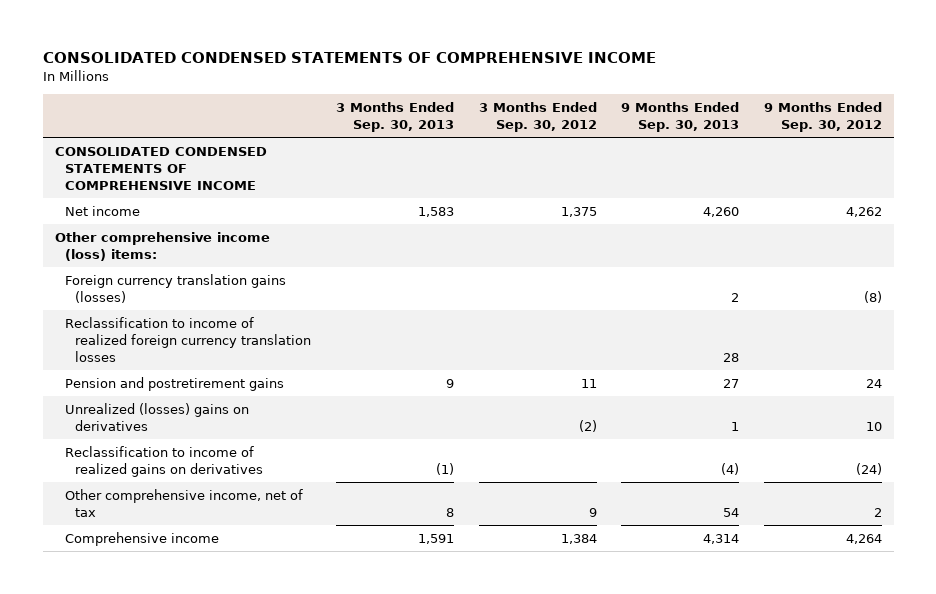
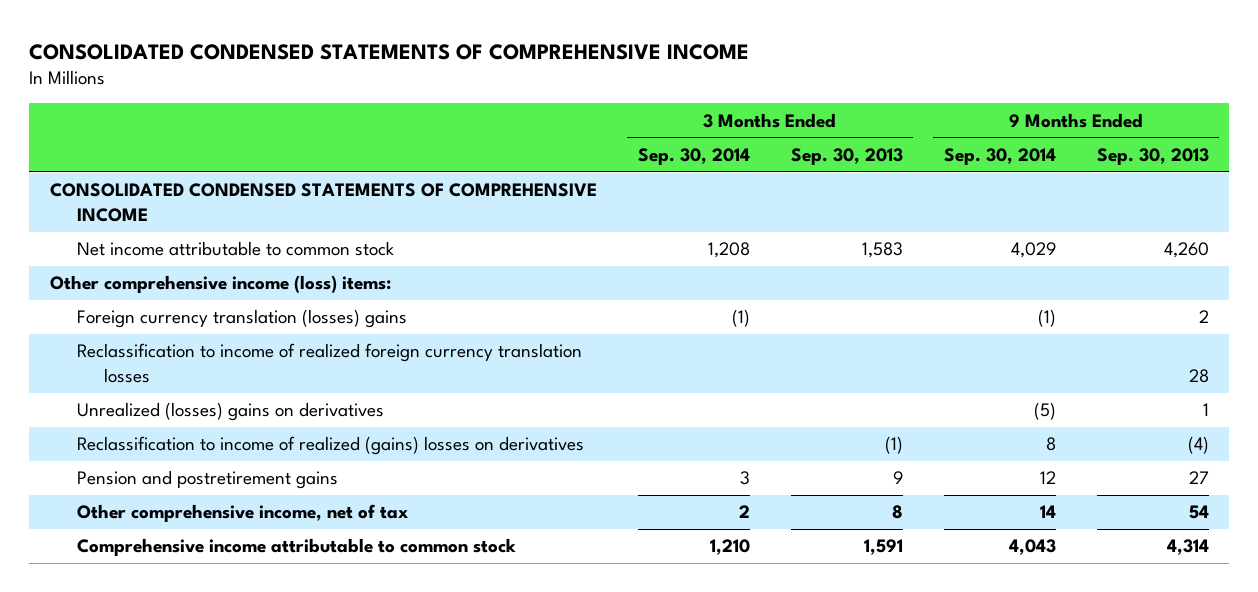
- | 3 Months Ended Sep. 30, 2013 | 3 Months Ended Sep. 30, 2012 | 9 Months Ended Sep. 30, 2013 | 9 Months Ended Sep. 30, 2012
+ | 3 Months Ended Sep. 30, 2014 | 3 Months Ended Sep. 30, 2013 | 9 Months Ended Sep. 30, 2014 | 9 Months Ended Sep. 30, 2013
- Net income | 1,583 | 1,375 | 4,260 | 4,262
+ Net income attributable to common stock | 1,208 | 1,583 | 4,029 | 4,260
- Foreign currency translation gains (losses) | | | 2 | (8)
+ Foreign currency translation (losses) gains | (1) | | (1) | 2
- Reclassification to income of realized gains on derivatives | (1) | | (4) | (24)
+ Reclassification to income of realized (gains) losses on derivatives | | (1) | 8 | (4)
moved down: Pension and postretirement gains | 3 | 9 | 12 | 27
- Comprehensive income | 1,591 | 1,384 | 4,314 | 4,264
+ Comprehensive income attributable to common stock | 1,210 | 1,591 | 4,043 | 4,314

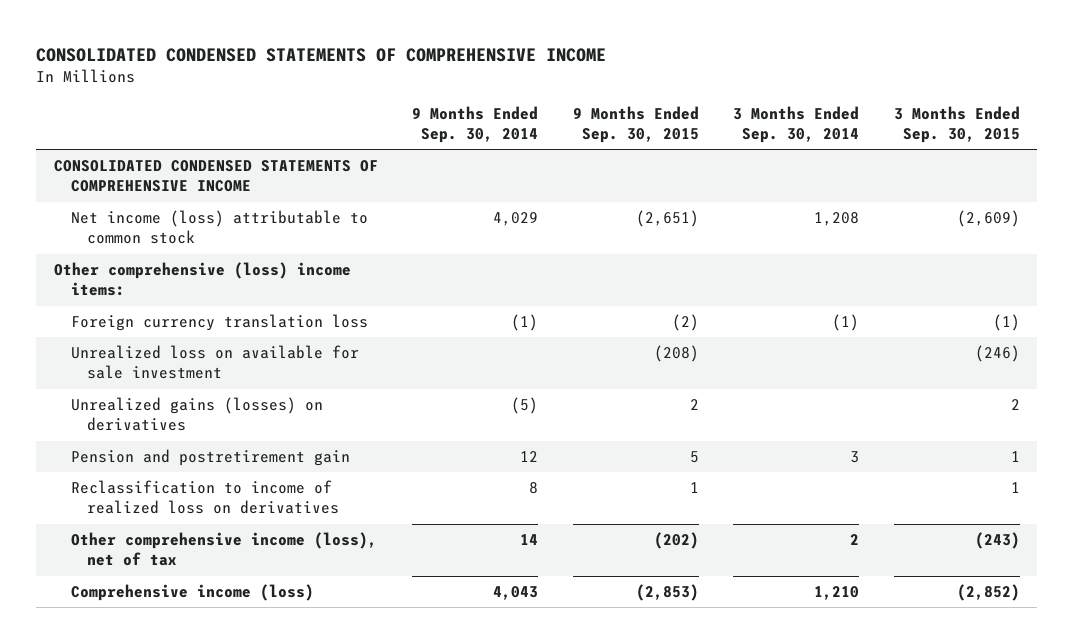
- | 3 Months Ended Sep. 30, 2014 | 3 Months Ended Sep. 30, 2013 | 9 Months Ended Sep. 30, 2014 | 9 Months Ended Sep. 30, 2013
+ | 9 Months Ended Sep. 30, 2014 | 9 Months Ended Sep. 30, 2015 | 3 Months Ended Sep. 30, 2014 | 3 Months Ended Sep. 30, 2015
- Net income attributable to common stock | 1,208 | 1,583 | 4,029 | 4,260
- Other comprehensive income (loss) items:
- Foreign currency translation (losses) gains | (1) | | (1) | 2
- Reclassification to income of realized foreign currency translation losses | | | | 28
- Unrealized (losses) gains on derivatives | | | (5) | 1
- Reclassification to income of realized (gains) losses on derivatives | | (1) | 8 | (4)
- Pension and postretirement gains | 3 | 9 | 12 | 27
- Other comprehensive income, net of tax | 2 | 8 | 14 | 54
- Comprehensive income attributable to common stock | 1,210 | 1,591 | 4,043 | 4,314
+ Net income (loss) attributable to common stock | 4,029 | (2,651) | 1,208 | (2,609)
+ Other comprehensive (loss) income items:
+ Foreign currency translation loss | (1) | (2) | (1) | (1)
+ Unrealized loss on available for sale investment | | (208) | | (246)
+ Unrealized gains (losses) on derivatives | (5) | 2 | | 2
+ Pension and postretirement gain | 12 | 5 | 3 | 1
+ Reclassification to income of realized loss on derivatives | 8 | 1 | | 1
+ Other comprehensive income (loss), net of tax | 14 | (202) | 2 | (243)
+ Comprehensive income (loss) | 4,043 | (2,853) | 1,210 | (2,852)

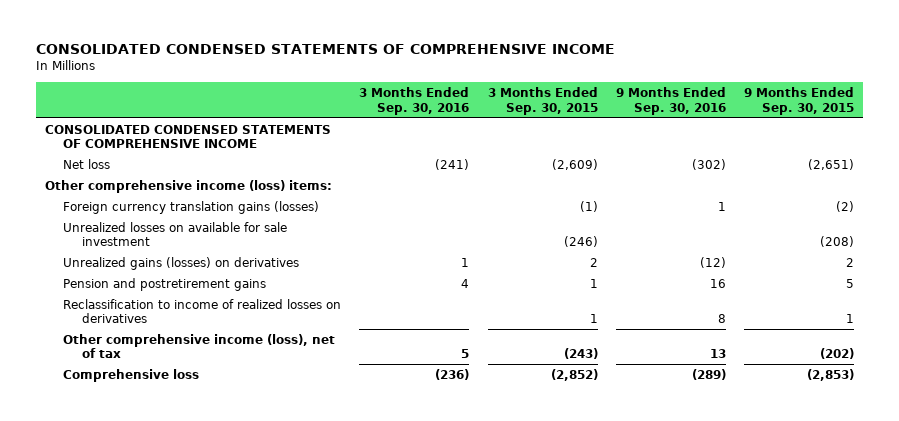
- | 9 Months Ended Sep. 30, 2014 | 9 Months Ended Sep. 30, 2015 | 3 Months Ended Sep. 30, 2014 | 3 Months Ended Sep. 30, 2015
+ | 3 Months Ended Sep. 30, 2016 | 3 Months Ended Sep. 30, 2015 | 9 Months Ended Sep. 30, 2016 | 9 Months Ended Sep. 30, 2015
- Net income (loss) attributable to common stock | 4,029 | (2,651) | 1,208 | (2,609)
- Other comprehensive (loss) income items:
- Foreign currency translation loss | (1) | (2) | (1) | (1)
- Unrealized loss on available for sale investment | | (208) | | (246)
+ Net loss | (241) | (2,609) | (302) | (2,651)
+ Other comprehensive income (loss) items:
+ Foreign currency translation gains (losses) | | (1) | 1 | (2)
+ Unrealized losses on available for sale investment | | (246) | | (208)
- Pension and postretirement gain | 12 | 5 | 3 | 1
- Reclassification to income of realized loss on derivatives | 8 | 1 | | 1
+ Pension and postretirement gains | 4 | 1 | 16 | 5
+ Reclassification to income of realized losses on derivatives | | 1 | 8 | 1
- Comprehensive income (loss) | 4,043 | (2,853) | 1,210 | (2,852)
+ Comprehensive loss | (236) | (2,852) | (289) | (2,853)

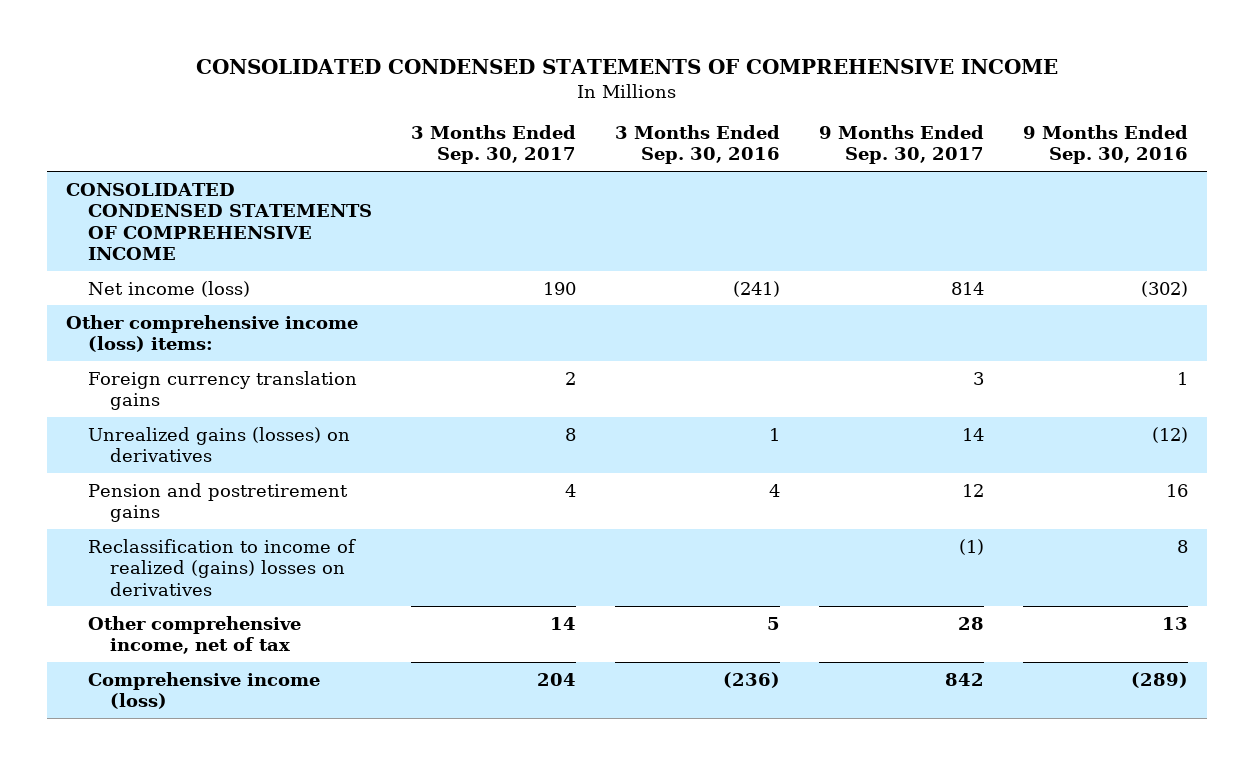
- | 3 Months Ended Sep. 30, 2016 | 3 Months Ended Sep. 30, 2015 | 9 Months Ended Sep. 30, 2016 | 9 Months Ended Sep. 30, 2015
+ | 3 Months Ended Sep. 30, 2017 | 3 Months Ended Sep. 30, 2016 | 9 Months Ended Sep. 30, 2017 | 9 Months Ended Sep. 30, 2016
- Net loss | (241) | (2,609) | (302) | (2,651)
+ Net income (loss) | 190 | (241) | 814 | (302)
- Foreign currency translation gains (losses) | | (1) | 1 | (2)
- Unrealized losses on available for sale investment | | (246) | | (208)
+ Foreign currency translation gains | 2 | | 3 | 1
- Reclassification to income of realized losses on derivatives | | 1 | 8 | 1
- Other comprehensive income (loss), net of tax | 5 | (243) | 13 | (202)
- Comprehensive loss | (236) | (2,852) | (289) | (2,853)
+ Reclassification to income of realized (gains) losses on derivatives | | | (1) | 8
+ Other comprehensive income, net of tax | 14 | 5 | 28 | 13
+ Comprehensive income (loss) | 204 | (236) | 842 | (289)

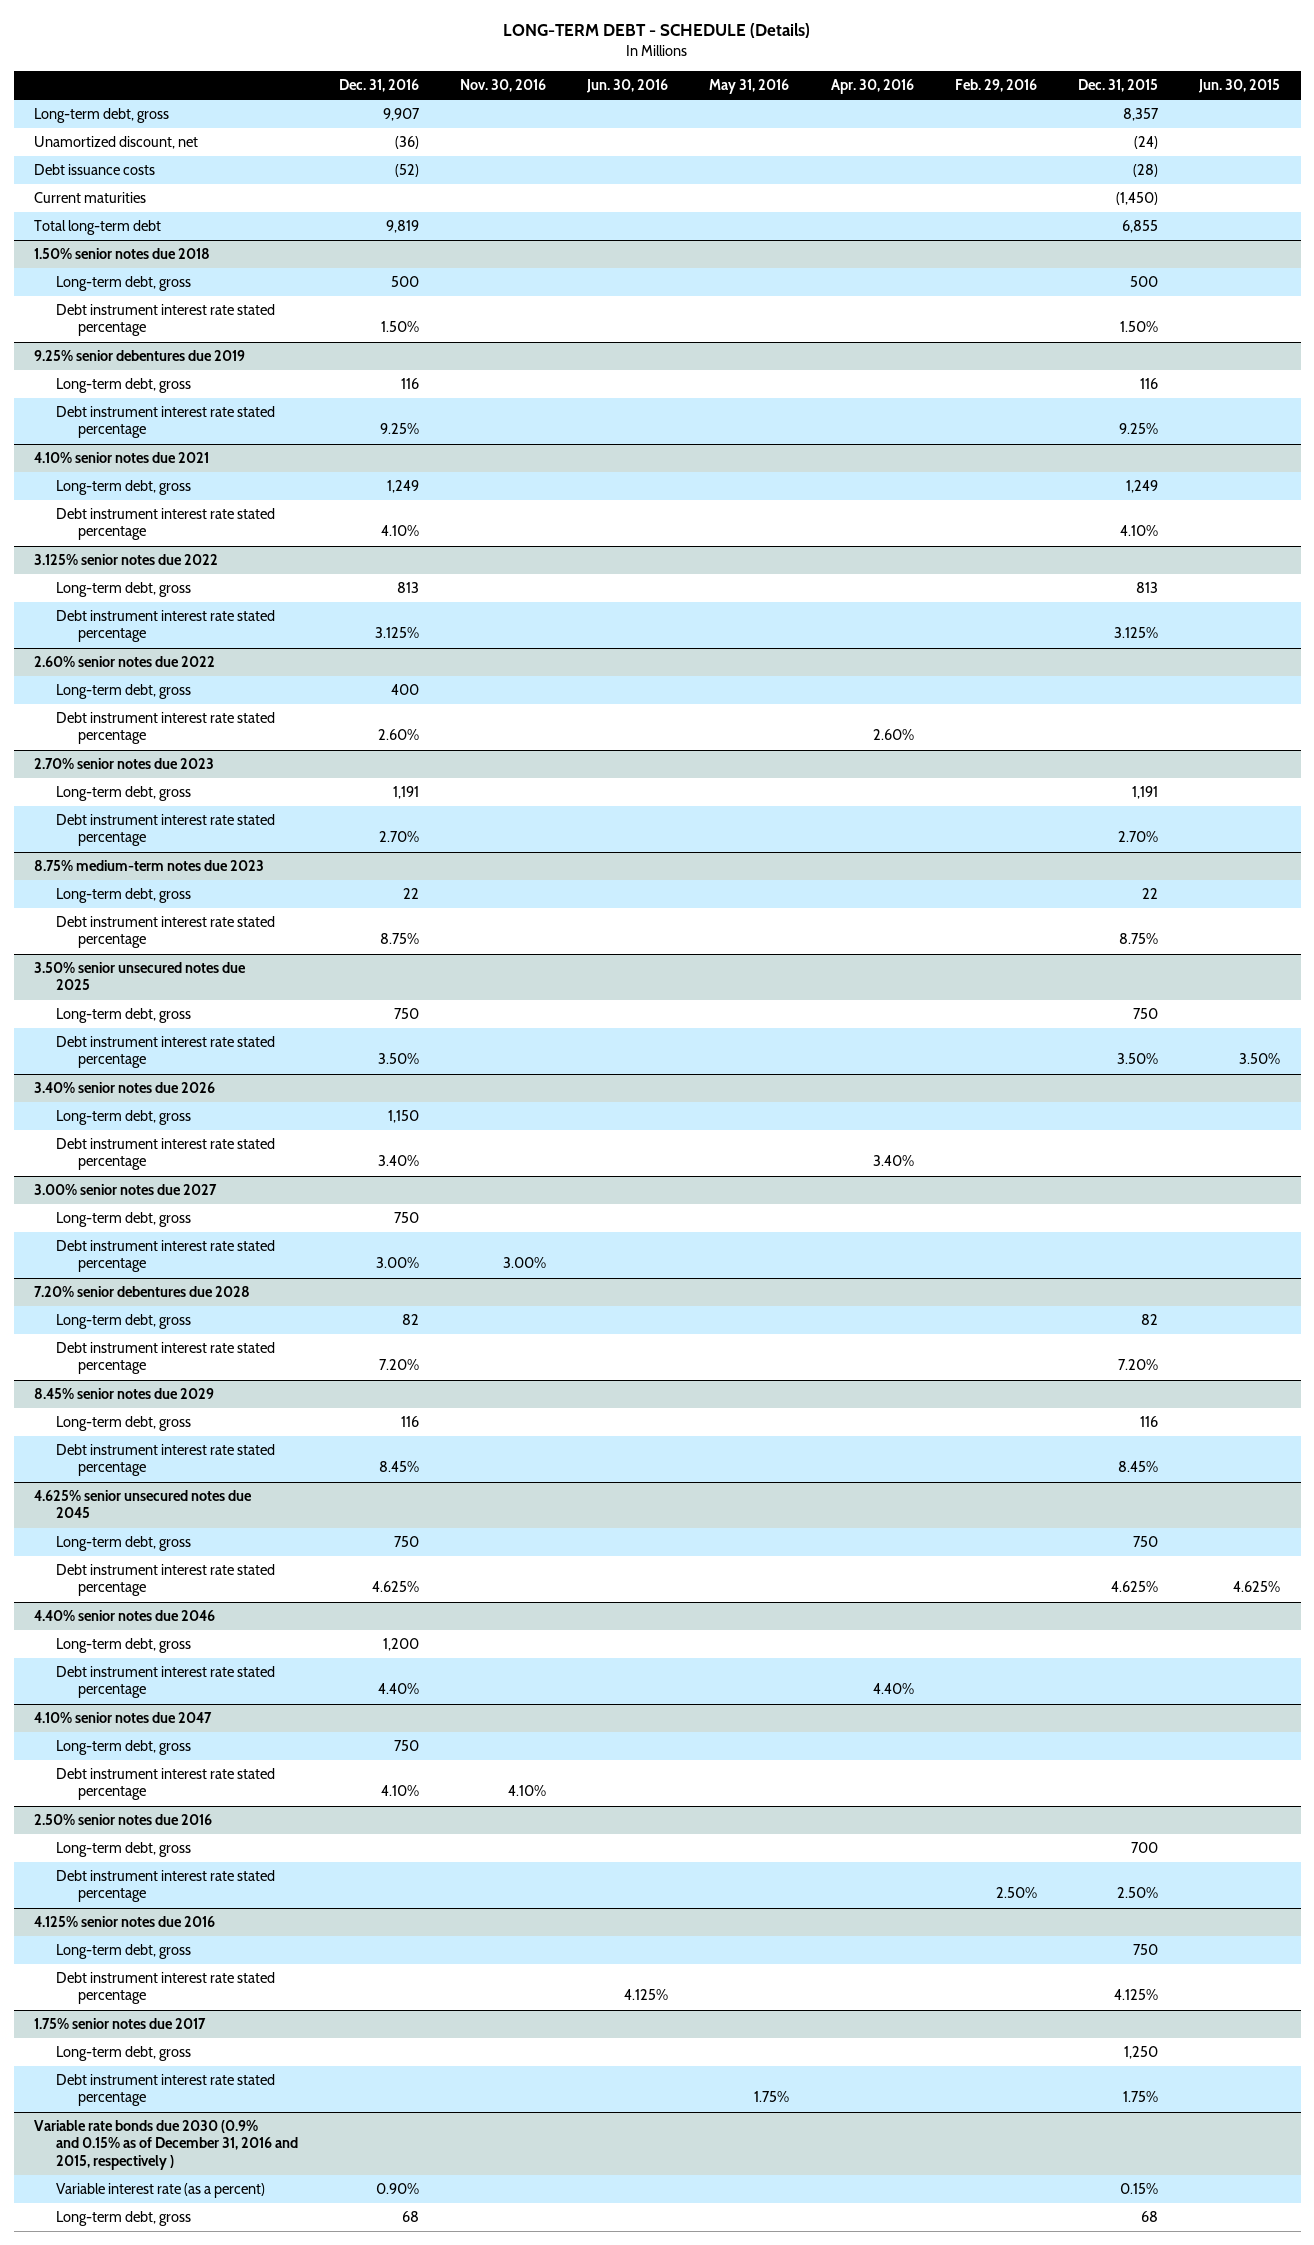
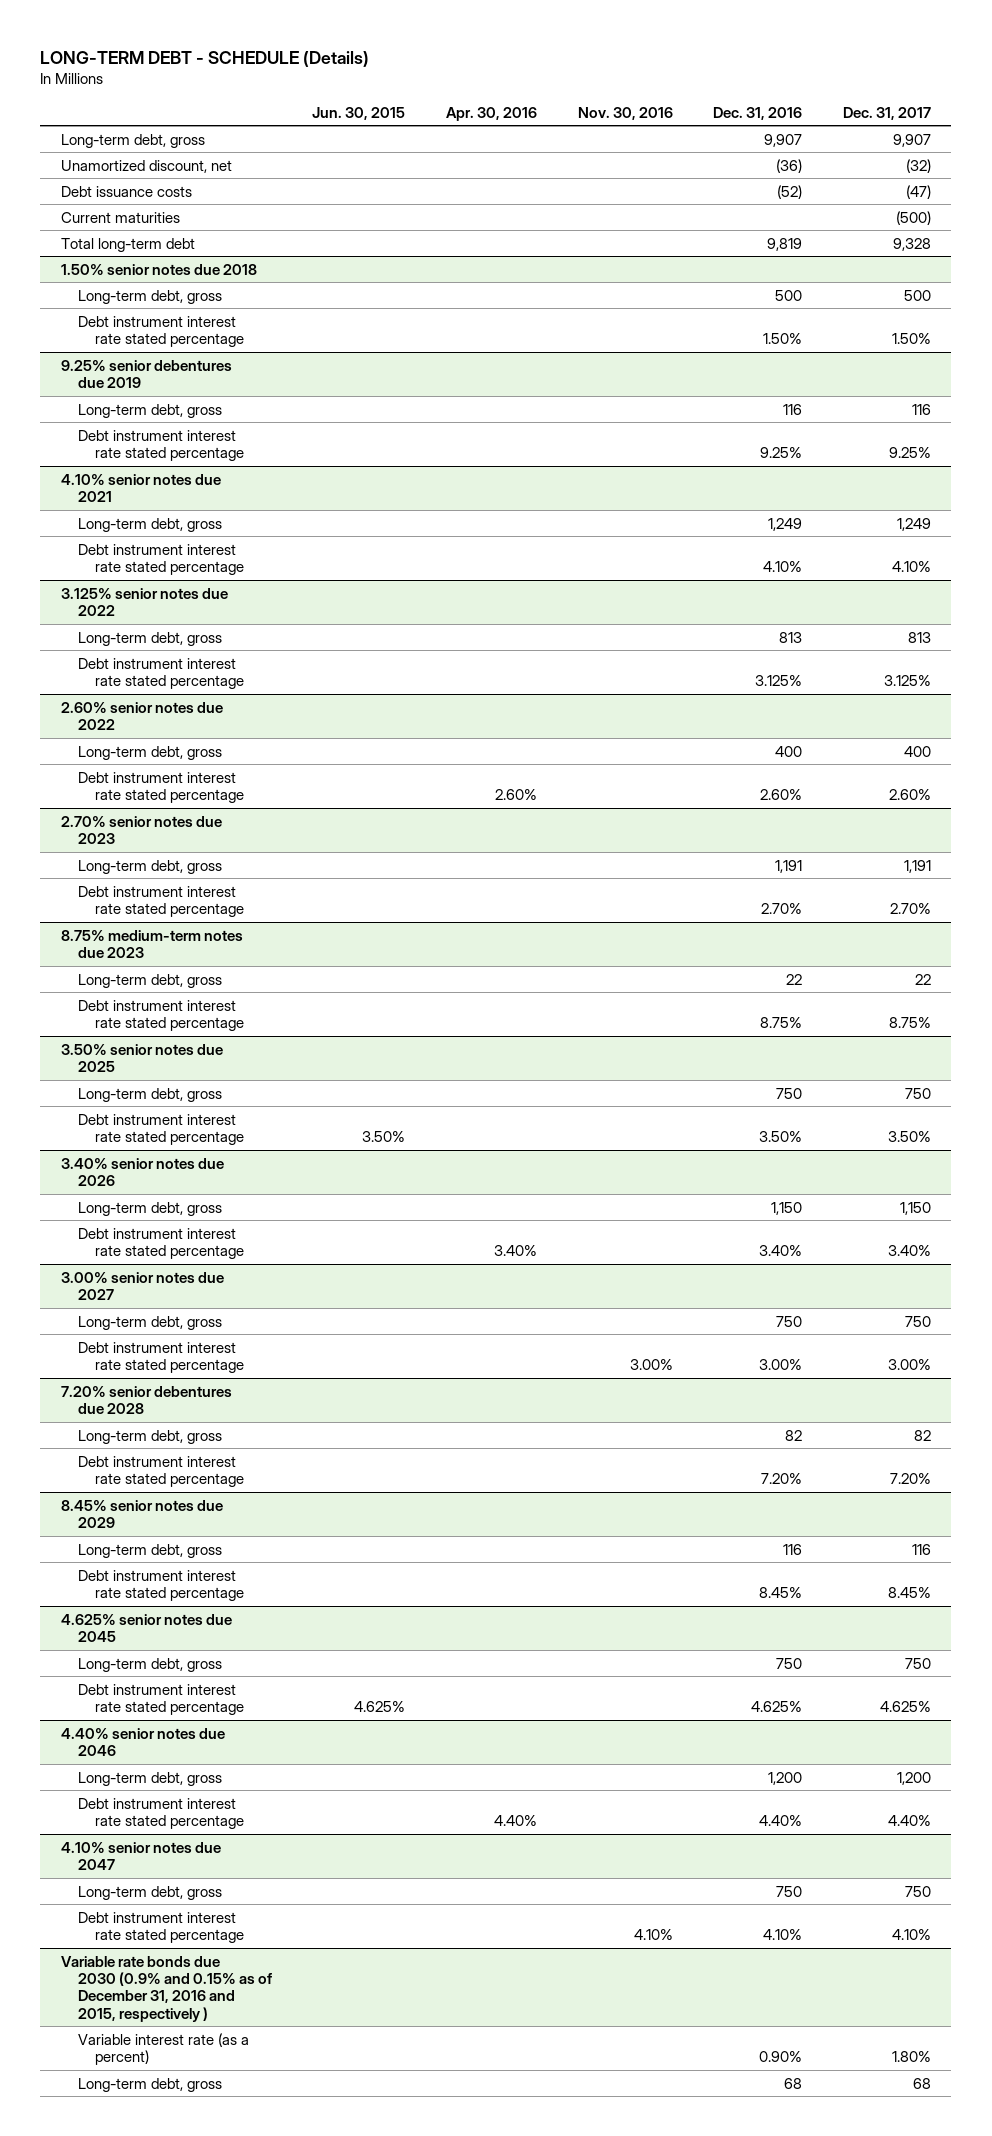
- | Dec. 31, 2016 | Nov. 30, 2016 | Jun. 30, 2016 | May 31, 2016 | Apr. 30, 2016 | Feb. 29, 2016 | Dec. 31, 2015 | Jun. 30, 2015
+ | Jun. 30, 2015 | Apr. 30, 2016 | Nov. 30, 2016 | Dec. 31, 2016 | Dec. 31, 2017
- 3.50% senior unsecured notes due 2025
+ 3.50% senior notes due 2025
- 4.625% senior unsecured notes due 2045
+ 4.625% senior notes due 2045
- 2.50% senior notes due 2016
- Long-term debt, gross | | | | | | | 700 |
- Debt instrument interest rate stated percentage | | | | | | 2.50% | 2.50% |
- 4.125% senior notes due 2016
- Long-term debt, gross | | | | | | | 750 |
- Debt instrument interest rate stated percentage | | | 4.125% | | | | 4.125% |
- 1.75% senior notes due 2017
- Long-term debt, gross | | | | | | | 1,250 |
- Debt instrument interest rate stated percentage | | | | 1.75% | | | 1.75% |

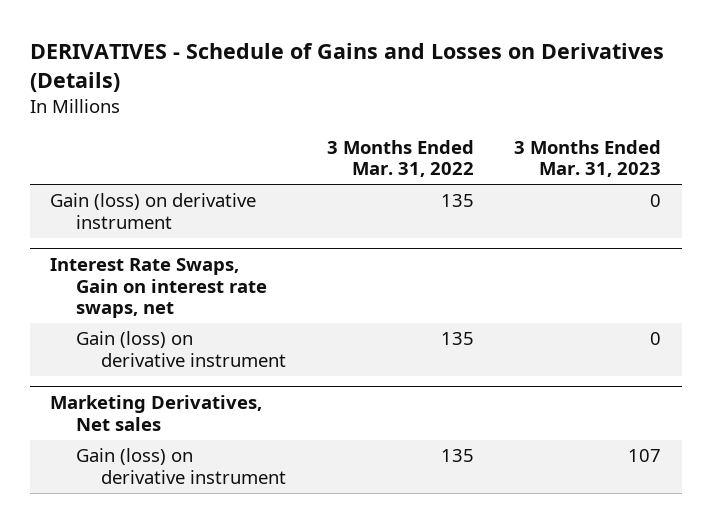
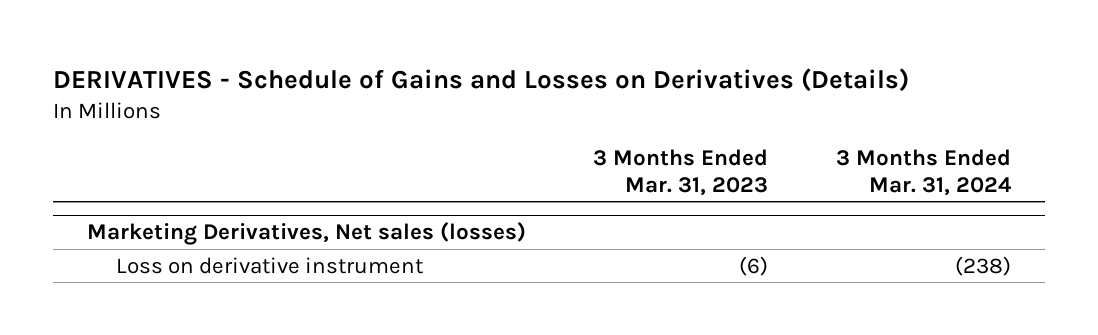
- | 3 Months Ended Mar. 31, 2022 | 3 Months Ended Mar. 31, 2023
+ | 3 Months Ended Mar. 31, 2023 | 3 Months Ended Mar. 31, 2024
- Gain (loss) on derivative instrument | 135 | 0
- Interest Rate Swaps, Gain on interest rate swaps, net
- Gain (loss) on derivative instrument | 135 | 0
- Marketing Derivatives, Net sales
- Gain (loss) on derivative instrument | 135 | 107
+ Marketing Derivatives, Net sales (losses)
+ Loss on derivative instrument | (6) | (238)

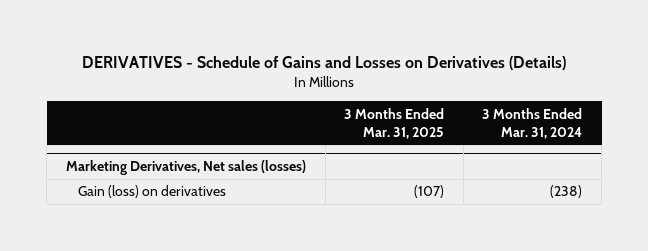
- | 3 Months Ended Mar. 31, 2023 | 3 Months Ended Mar. 31, 2024
+ | 3 Months Ended Mar. 31, 2025 | 3 Months Ended Mar. 31, 2024
@ Marketing Derivatives, Net sales (losses)
- Loss on derivative instrument | (6) | (238)
+ Gain (loss) on derivatives | (107) | (238)

